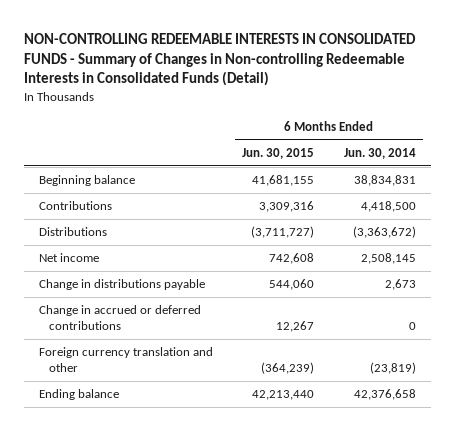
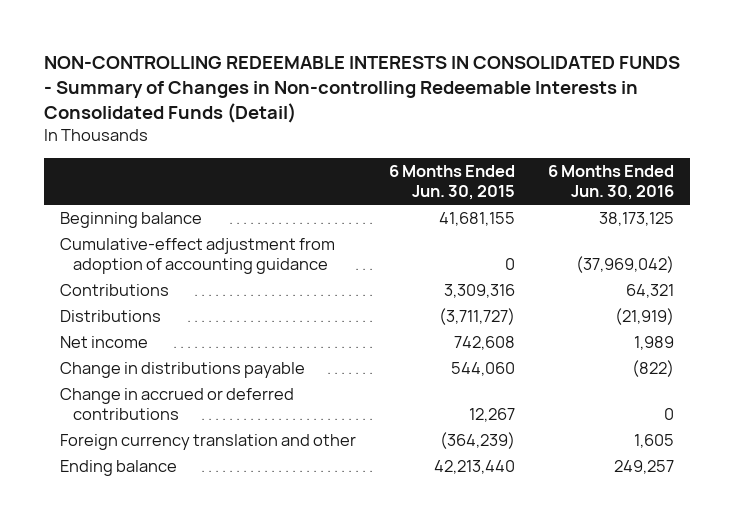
- | 6 Months Ended Jun. 30, 2015 | 6 Months Ended Jun. 30, 2014
+ | 6 Months Ended Jun. 30, 2015 | 6 Months Ended Jun. 30, 2016
+ Cumulative-effect adjustment from adoption of accounting guidance | 0 | (37,969,042)

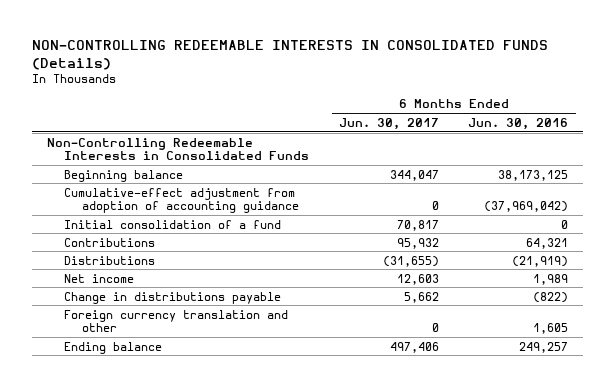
- NON-CONTROLLING REDEEMABLE INTERESTS IN CONSOLIDATED FUNDS - Summary of Changes in Non-controlling Redeemable Interests in Consolidated Funds (Detail)
+ NON-CONTROLLING REDEEMABLE INTERESTS IN CONSOLIDATED FUNDS (Details)
- | 6 Months Ended Jun. 30, 2015 | 6 Months Ended Jun. 30, 2016
+ | 6 Months Ended Jun. 30, 2017 | 6 Months Ended Jun. 30, 2016
+ Non-Controlling Redeemable Interests in Consolidated Funds
+ Initial consolidation of a fund | 70,817 | 0
- Change in accrued or deferred contributions | 12,267 | 0

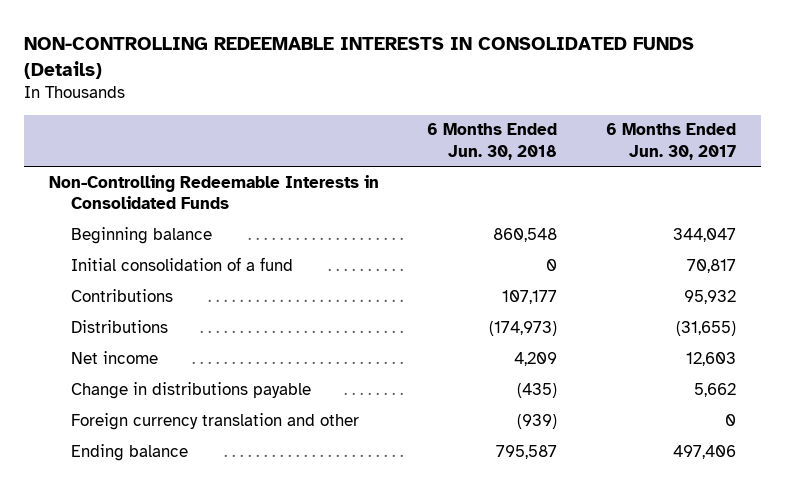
- | 6 Months Ended Jun. 30, 2017 | 6 Months Ended Jun. 30, 2016
+ | 6 Months Ended Jun. 30, 2018 | 6 Months Ended Jun. 30, 2017
- Cumulative-effect adjustment from adoption of accounting guidance | 0 | (37,969,042)

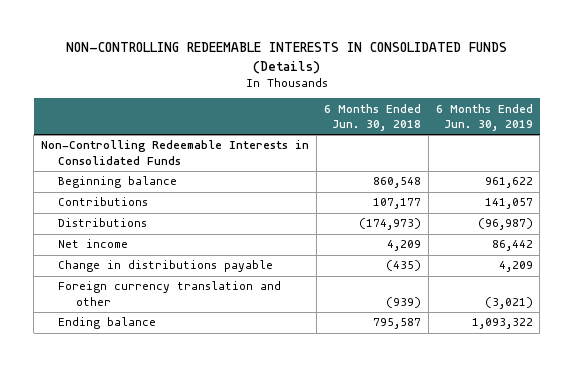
- | 6 Months Ended Jun. 30, 2018 | 6 Months Ended Jun. 30, 2017
+ | 6 Months Ended Jun. 30, 2018 | 6 Months Ended Jun. 30, 2019
- Initial consolidation of a fund | 0 | 70,817

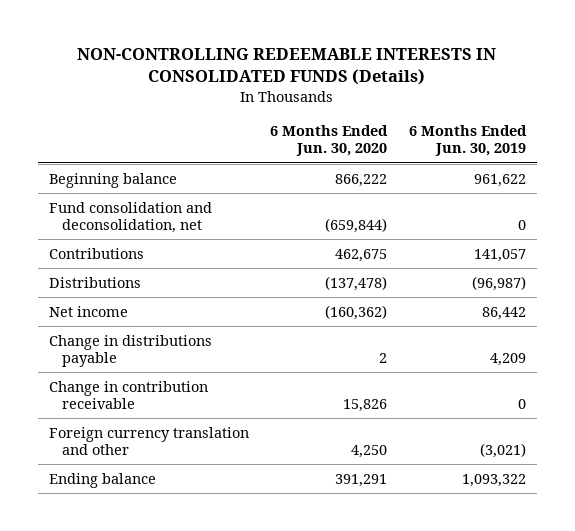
- | 6 Months Ended Jun. 30, 2018 | 6 Months Ended Jun. 30, 2019
+ | 6 Months Ended Jun. 30, 2020 | 6 Months Ended Jun. 30, 2019
- Non-Controlling Redeemable Interests in Consolidated Funds
+ Fund consolidation and deconsolidation, net | (659,844) | 0
+ Change in contribution receivable | 15,826 | 0

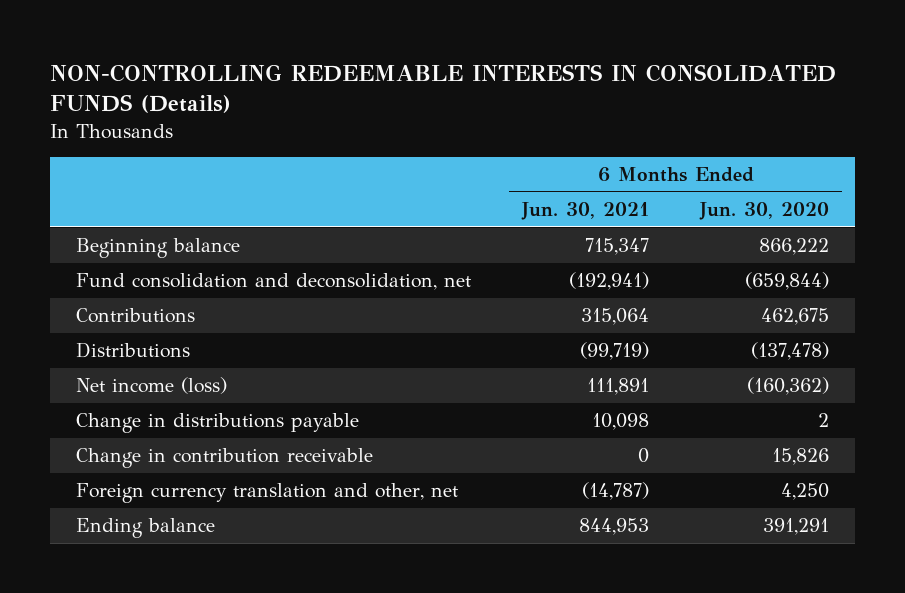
- | 6 Months Ended Jun. 30, 2020 | 6 Months Ended Jun. 30, 2019
+ | 6 Months Ended Jun. 30, 2021 | 6 Months Ended Jun. 30, 2020
- Net income | (160,362) | 86,442
+ Net income (loss) | 111,891 | (160,362)
- Foreign currency translation and other | 4,250 | (3,021)
+ Foreign currency translation and other, net | (14,787) | 4,250

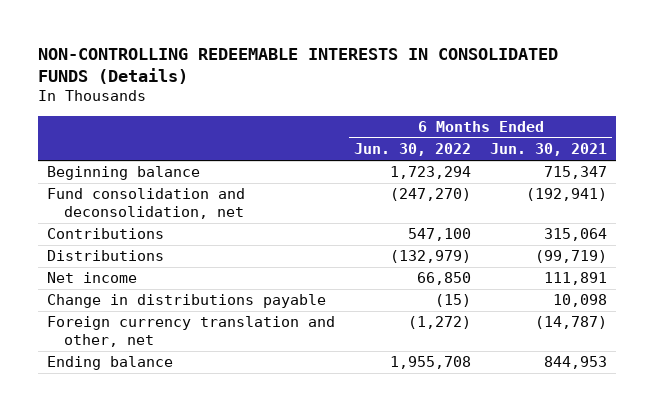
- | 6 Months Ended Jun. 30, 2021 | 6 Months Ended Jun. 30, 2020
+ | 6 Months Ended Jun. 30, 2022 | 6 Months Ended Jun. 30, 2021
- Net income (loss) | 111,891 | (160,362)
+ Net income | 66,850 | 111,891
- Change in contribution receivable | 0 | 15,826

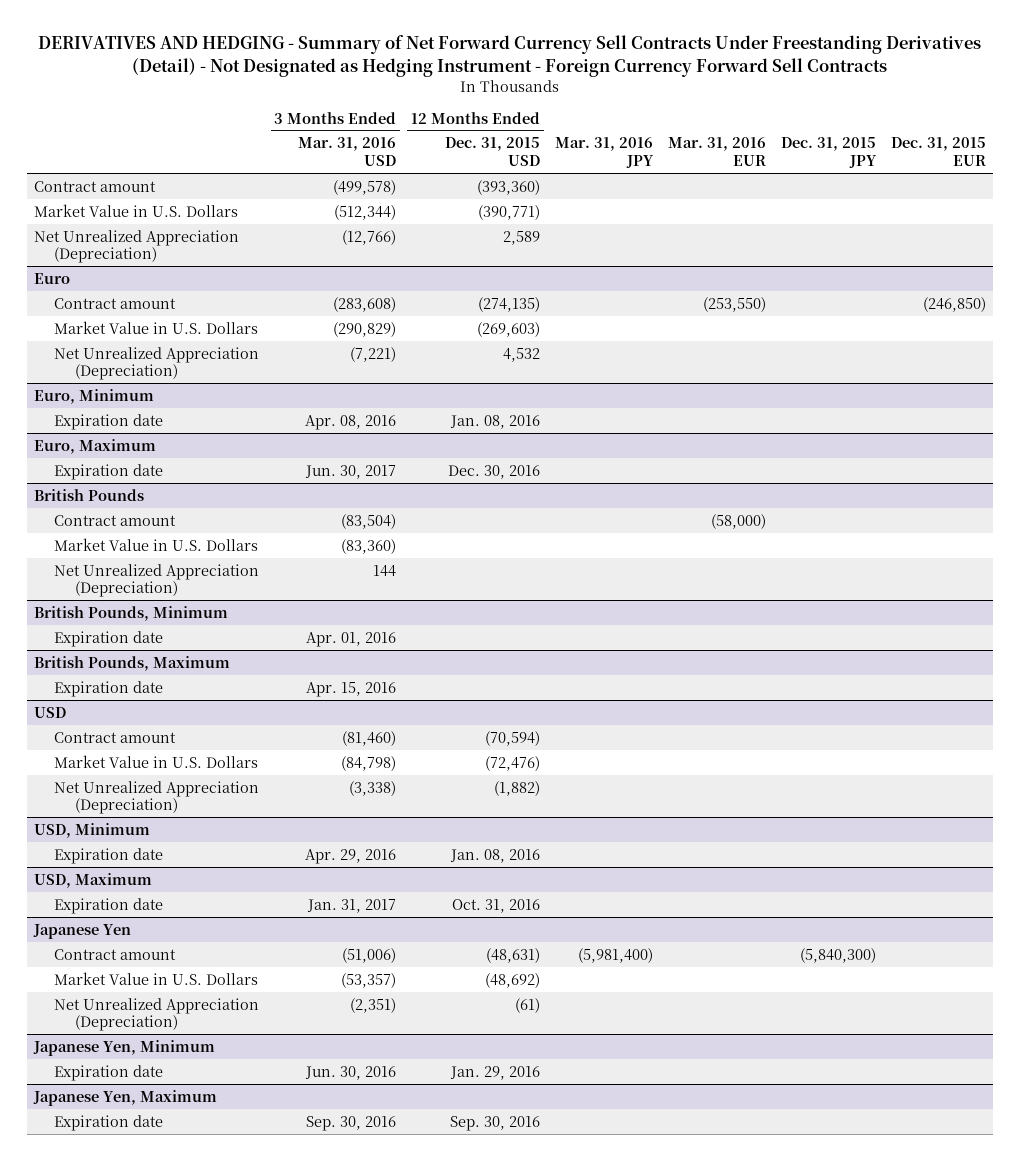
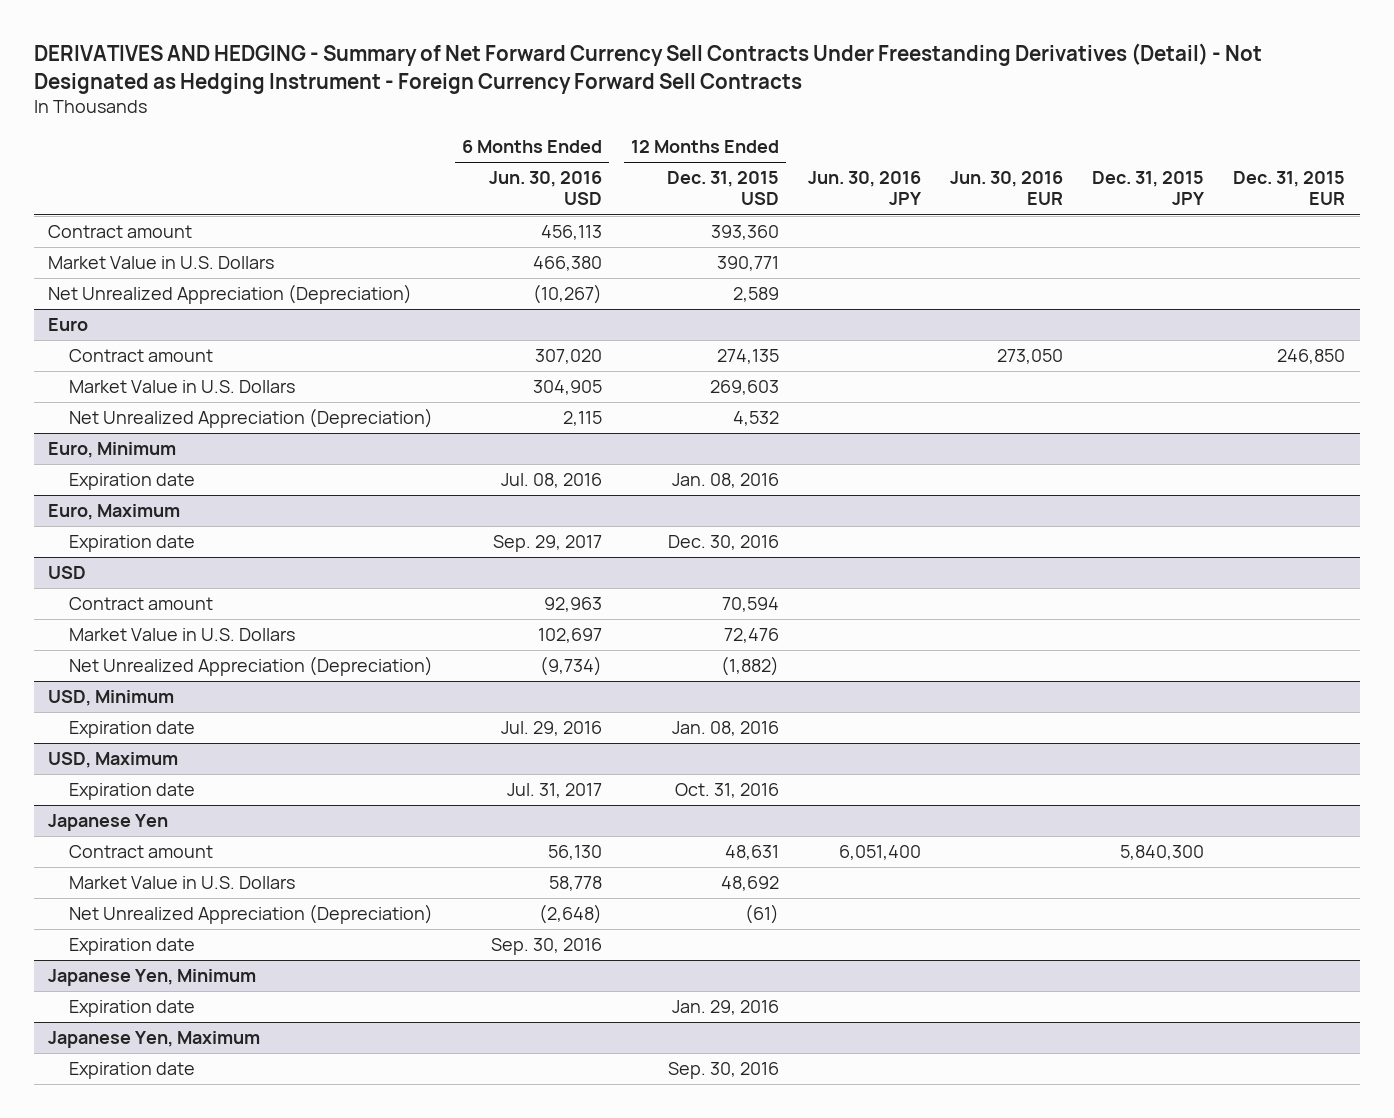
- | 3 Months Ended Mar. 31, 2016 USD | 12 Months Ended Dec. 31, 2015 USD | Mar. 31, 2016 JPY | Mar. 31, 2016 EUR | Dec. 31, 2015 JPY | Dec. 31, 2015 EUR
+ | 6 Months Ended Jun. 30, 2016 USD | 12 Months Ended Dec. 31, 2015 USD | Jun. 30, 2016 JPY | Jun. 30, 2016 EUR | Dec. 31, 2015 JPY | Dec. 31, 2015 EUR
- Contract amount | (499,578) | (393,360) | | | |
- Market Value in U.S. Dollars | (512,344) | (390,771) | | | |
+ Contract amount | 456,113 | 393,360 | | | |
+ Market Value in U.S. Dollars | 466,380 | 390,771 | | | |
@ Euro
- Contract amount | (283,608) | (274,135) | | (253,550) | | (246,850)
- Market Value in U.S. Dollars | (290,829) | (269,603) | | | |
+ Contract amount | 307,020 | 274,135 | | 273,050 | | 246,850
+ Market Value in U.S. Dollars | 304,905 | 269,603 | | | |
- British Pounds
- Contract amount | (83,504) | | | (58,000) | |
- Market Value in U.S. Dollars | (83,360) | | | | |
- Net Unrealized Appreciation (Depreciation) | 144 | | | | |
- British Pounds, Minimum
- Expiration date | Apr. 01, 2016 | | | | |
- British Pounds, Maximum
- Expiration date | Apr. 15, 2016 | | | | |
@ USD
- Contract amount | (81,460) | (70,594) | | | |
- Market Value in U.S. Dollars | (84,798) | (72,476) | | | |
+ Contract amount | 92,963 | 70,594 | | | |
+ Market Value in U.S. Dollars | 102,697 | 72,476 | | | |
@ Japanese Yen
- Contract amount | (51,006) | (48,631) | (5,981,400) | | (5,840,300) |
- Market Value in U.S. Dollars | (53,357) | (48,692) | | | |
+ Contract amount | 56,130 | 48,631 | 6,051,400 | | 5,840,300 |
+ Market Value in U.S. Dollars | 58,778 | 48,692 | | | |
+ Expiration date | Sep. 30, 2016 | | | | |

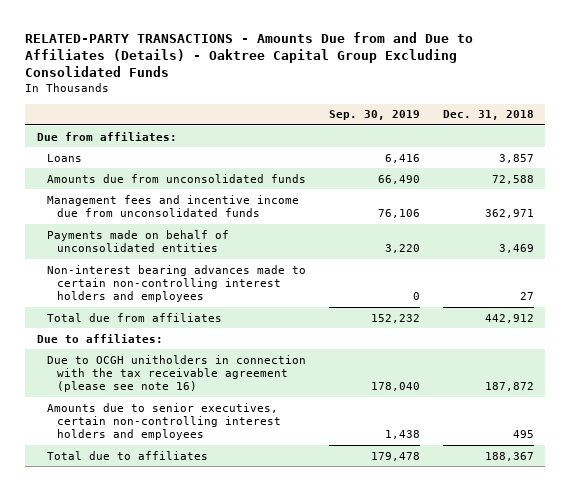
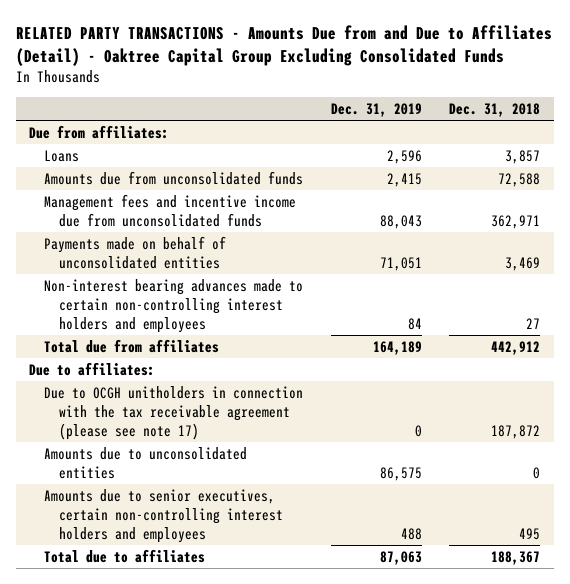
- RELATED-PARTY TRANSACTIONS - Amounts Due from and Due to Affiliates (Details) - Oaktree Capital Group Excluding Consolidated Funds
+ RELATED PARTY TRANSACTIONS - Amounts Due from and Due to Affiliates (Detail) - Oaktree Capital Group Excluding Consolidated Funds
- | Sep. 30, 2019 | Dec. 31, 2018
+ | Dec. 31, 2019 | Dec. 31, 2018
- Due to OCGH unitholders in connection with the tax receivable agreement (please see note 16) | 178,040 | 187,872
+ Due to OCGH unitholders in connection with the tax receivable agreement (please see note 17) | 0 | 187,872
+ Amounts due to unconsolidated entities | 86,575 | 0

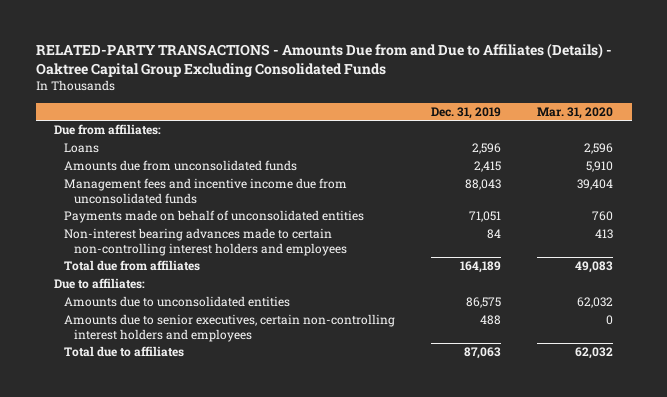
- RELATED PARTY TRANSACTIONS - Amounts Due from and Due to Affiliates (Detail) - Oaktree Capital Group Excluding Consolidated Funds
+ RELATED-PARTY TRANSACTIONS - Amounts Due from and Due to Affiliates (Details) - Oaktree Capital Group Excluding Consolidated Funds
- | Dec. 31, 2019 | Dec. 31, 2018
+ | Dec. 31, 2019 | Mar. 31, 2020
- Due to OCGH unitholders in connection with the tax receivable agreement (please see note 17) | 0 | 187,872

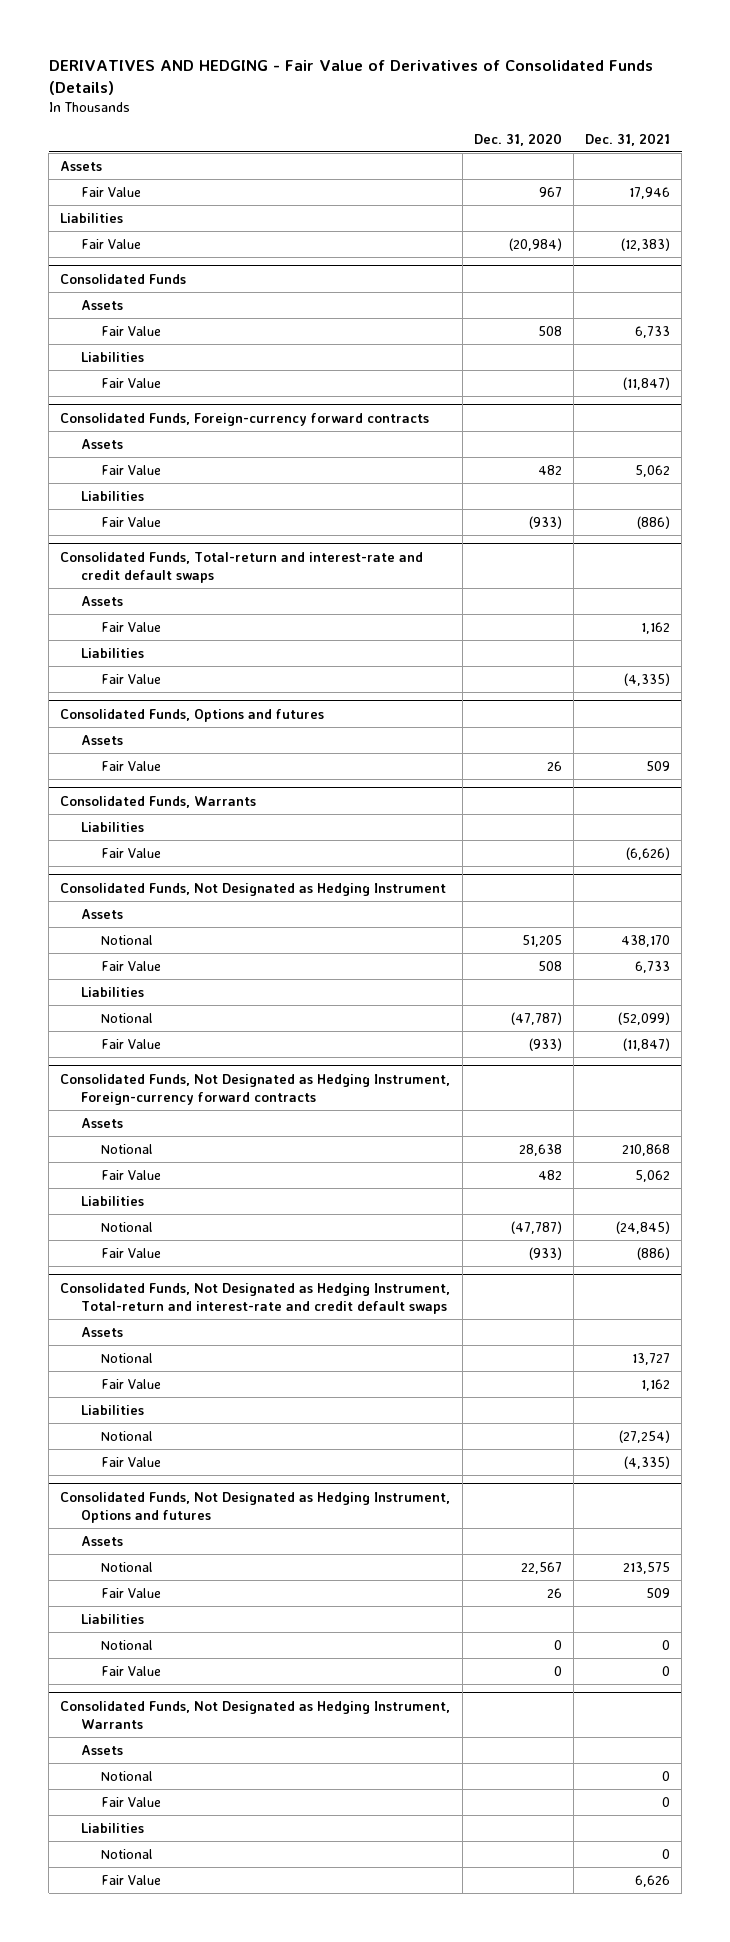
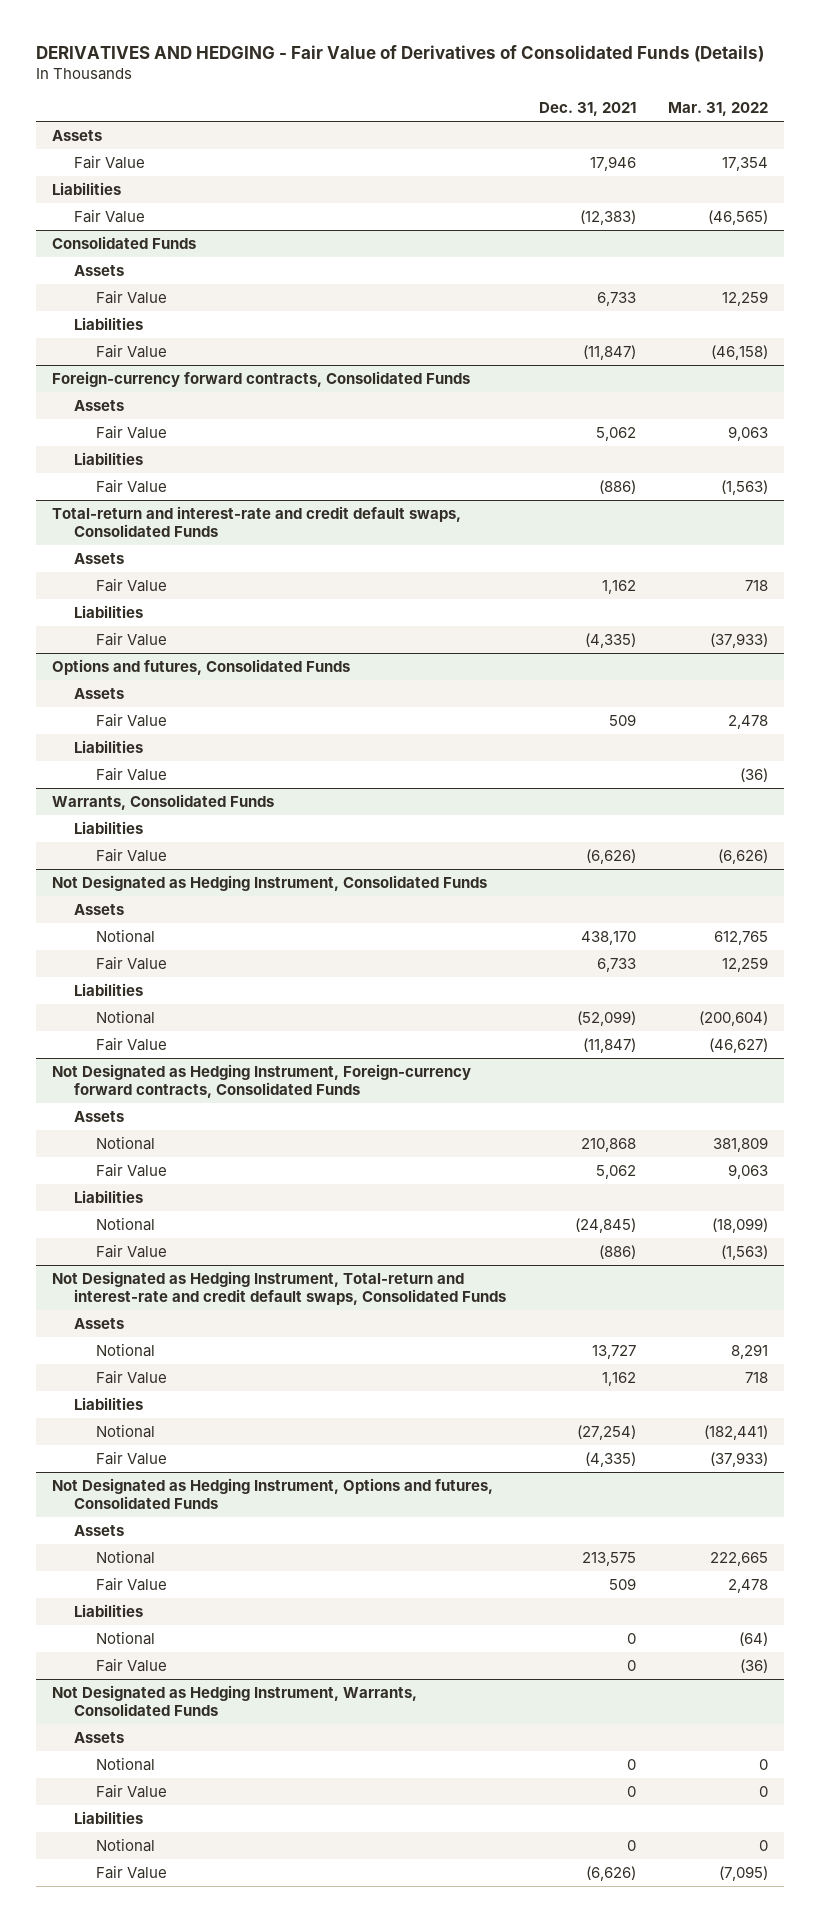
- | Dec. 31, 2020 | Dec. 31, 2021
+ | Dec. 31, 2021 | Mar. 31, 2022
- Consolidated Funds, Foreign-currency forward contracts
+ Foreign-currency forward contracts, Consolidated Funds
- Consolidated Funds, Total-return and interest-rate and credit default swaps
+ Total-return and interest-rate and credit default swaps, Consolidated Funds
- Consolidated Funds, Options and futures
+ Options and futures, Consolidated Funds
- Consolidated Funds, Warrants
+ Fair Value | | (36)
+ Warrants, Consolidated Funds
+ Liabilities
- Consolidated Funds, Not Designated as Hedging Instrument
+ Not Designated as Hedging Instrument, Consolidated Funds
- Consolidated Funds, Not Designated as Hedging Instrument, Foreign-currency forward contracts
+ Not Designated as Hedging Instrument, Foreign-currency forward contracts, Consolidated Funds
- Consolidated Funds, Not Designated as Hedging Instrument, Total-return and interest-rate and credit default swaps
+ Not Designated as Hedging Instrument, Total-return and interest-rate and credit default swaps, Consolidated Funds
- Consolidated Funds, Not Designated as Hedging Instrument, Options and futures
+ Not Designated as Hedging Instrument, Options and futures, Consolidated Funds
- Consolidated Funds, Not Designated as Hedging Instrument, Warrants
+ Not Designated as Hedging Instrument, Warrants, Consolidated Funds
- Fair Value | | 6,626
+ Fair Value | (6,626) | (7,095)

